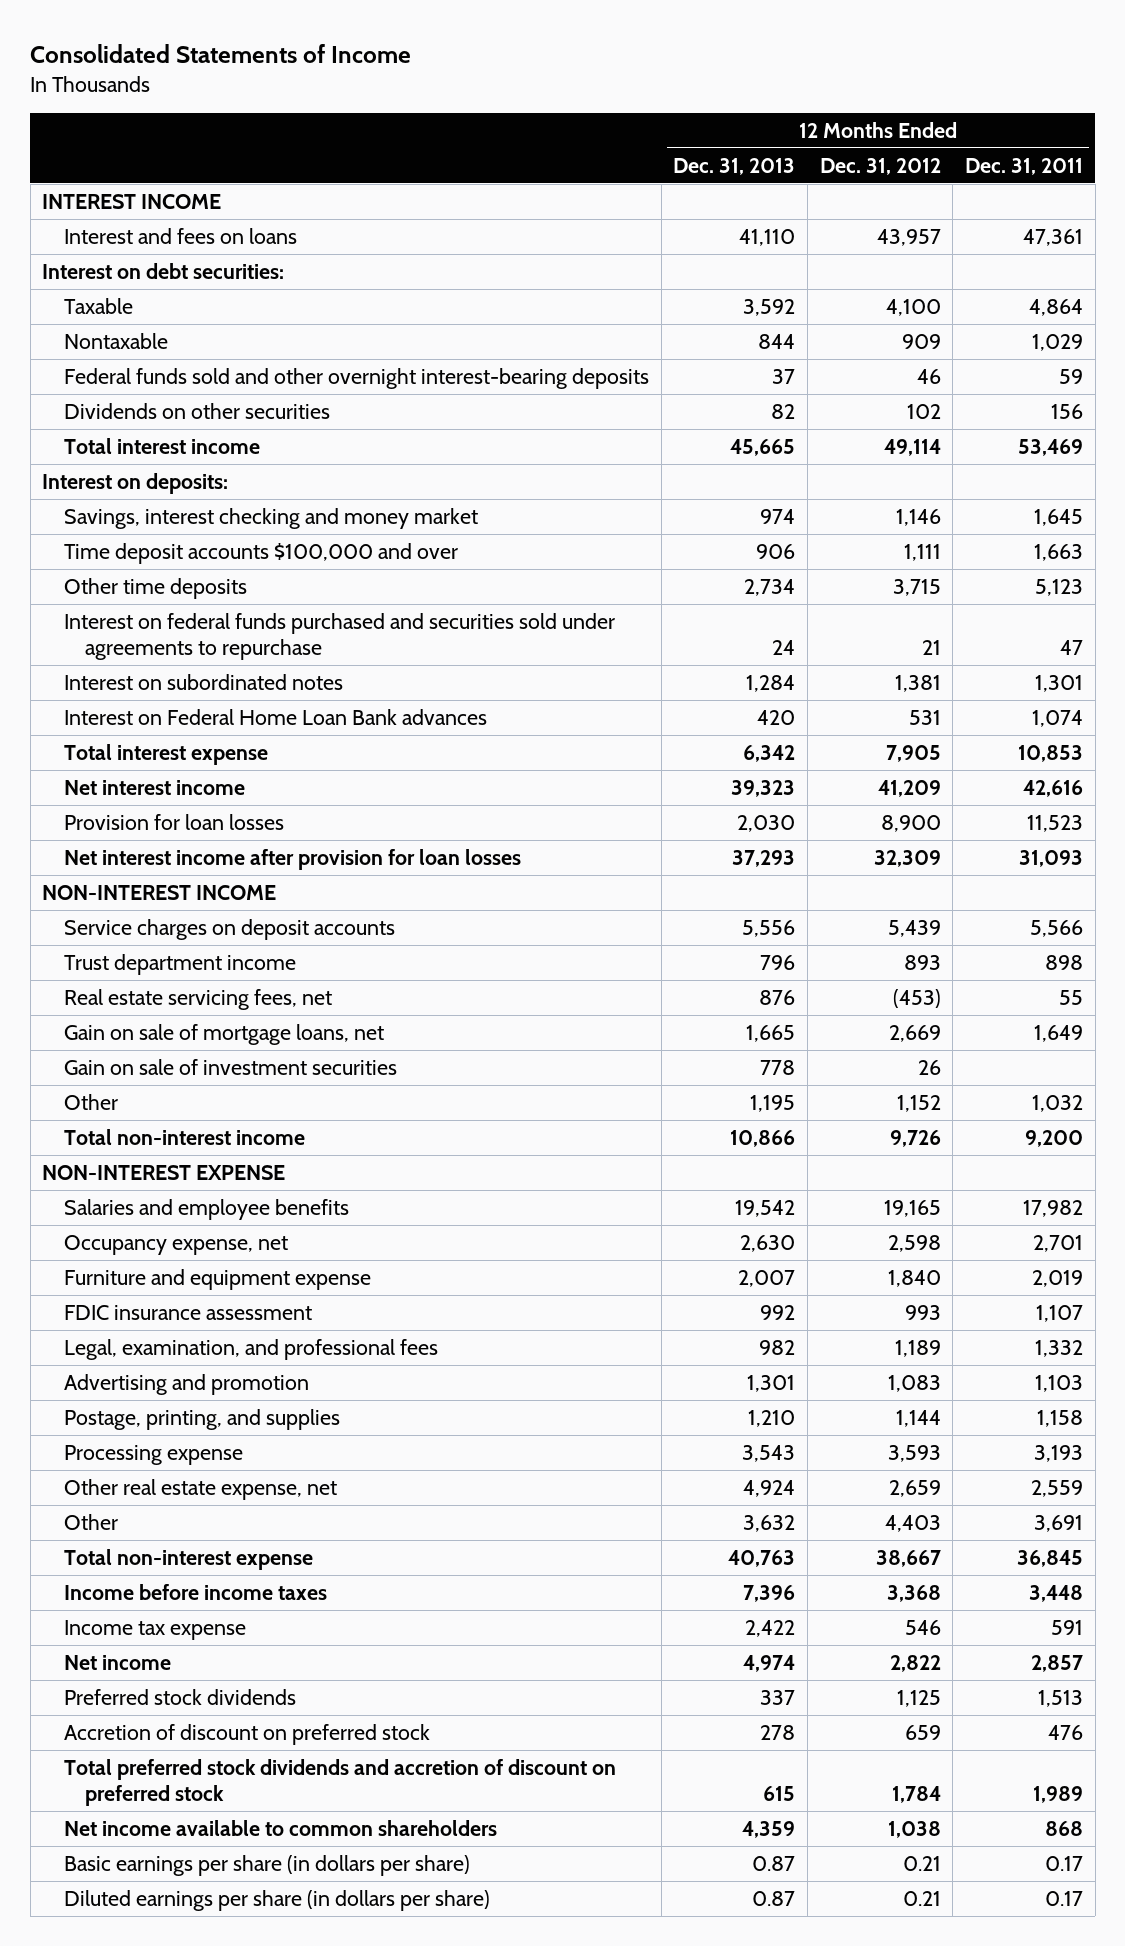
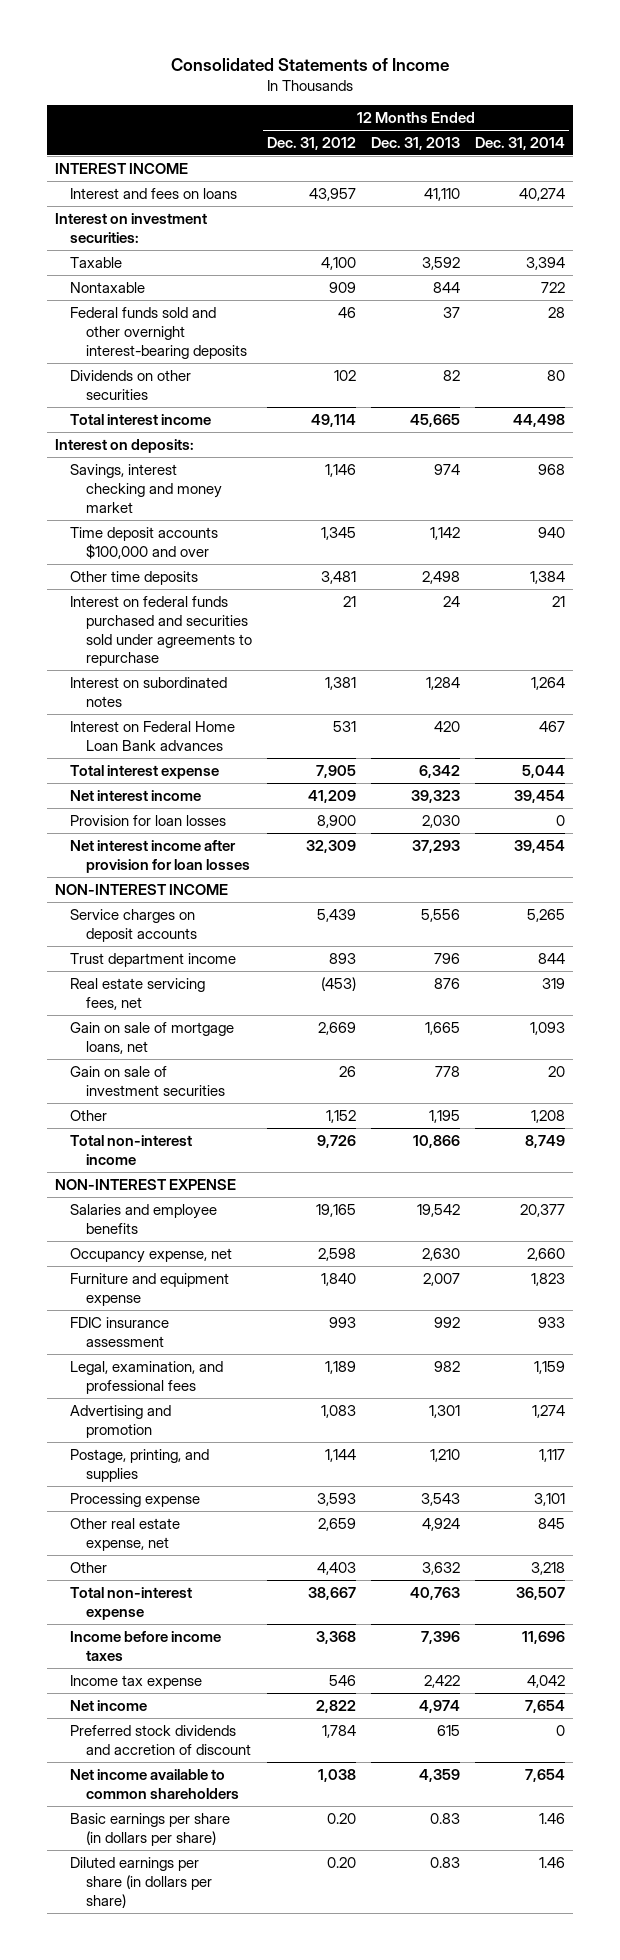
- | 12 Months Ended Dec. 31, 2013 | 12 Months Ended Dec. 31, 2012 | 12 Months Ended Dec. 31, 2011
+ | 12 Months Ended Dec. 31, 2012 | 12 Months Ended Dec. 31, 2013 | 12 Months Ended Dec. 31, 2014
- Interest on debt securities:
+ Interest on investment securities:
- Time deposit accounts $100,000 and over | 906 | 1,111 | 1,663
- Other time deposits | 2,734 | 3,715 | 5,123
+ Time deposit accounts $100,000 and over | 1,345 | 1,142 | 940
+ Other time deposits | 3,481 | 2,498 | 1,384
- Preferred stock dividends | 337 | 1,125 | 1,513
- Accretion of discount on preferred stock | 278 | 659 | 476
- Total preferred stock dividends and accretion of discount on preferred stock | 615 | 1,784 | 1,989
+ Preferred stock dividends and accretion of discount | 1,784 | 615 | 0
- Basic earnings per share (in dollars per share) | 0.87 | 0.21 | 0.17
- Diluted earnings per share (in dollars per share) | 0.87 | 0.21 | 0.17
+ Basic earnings per share (in dollars per share) | 0.20 | 0.83 | 1.46
+ Diluted earnings per share (in dollars per share) | 0.20 | 0.83 | 1.46

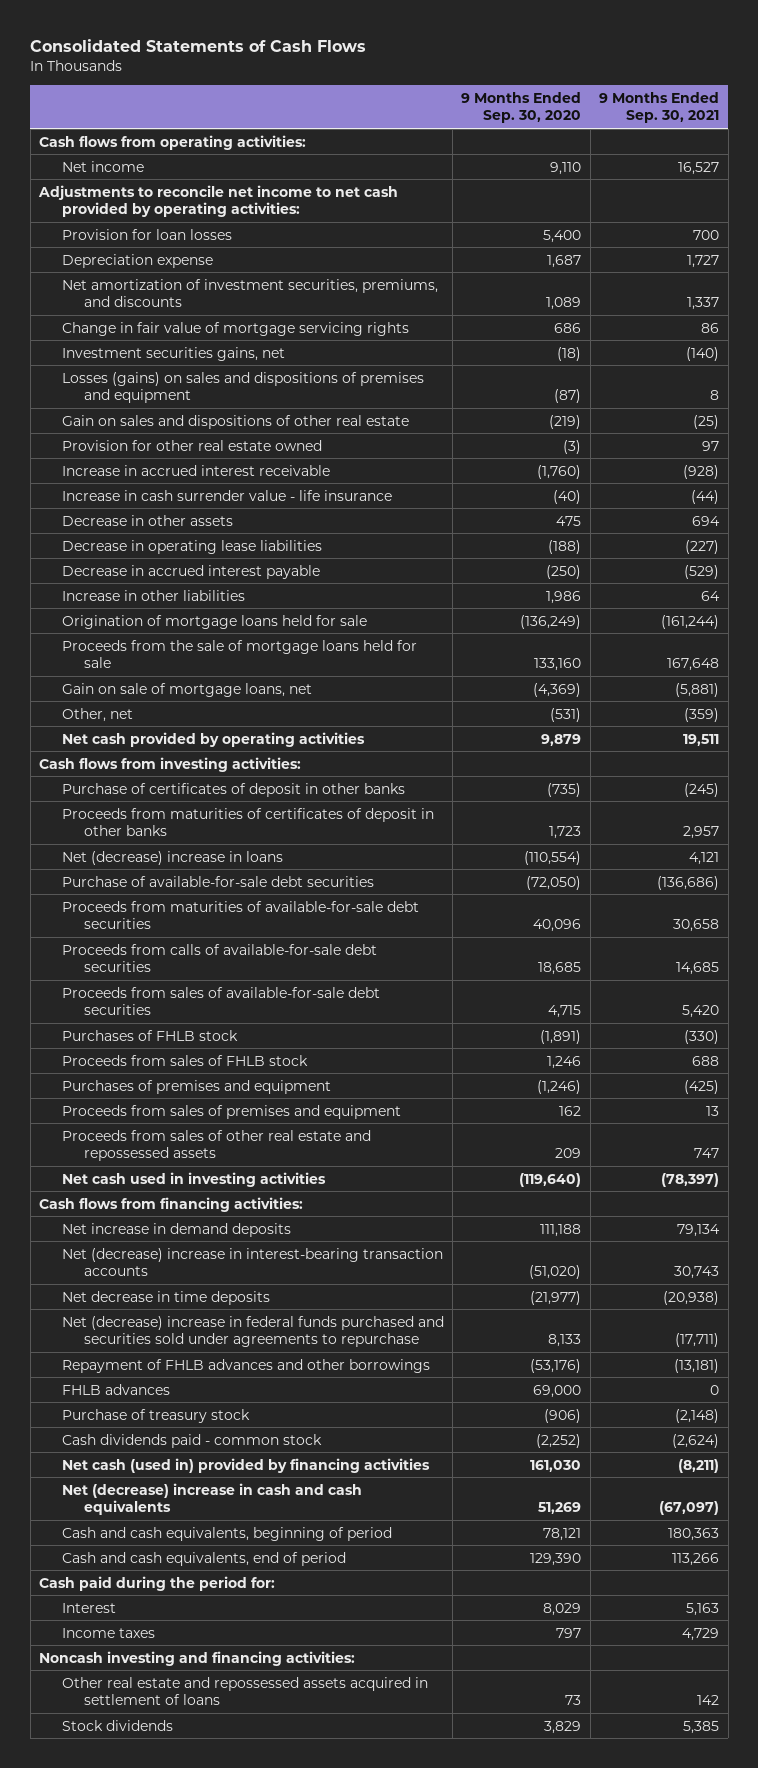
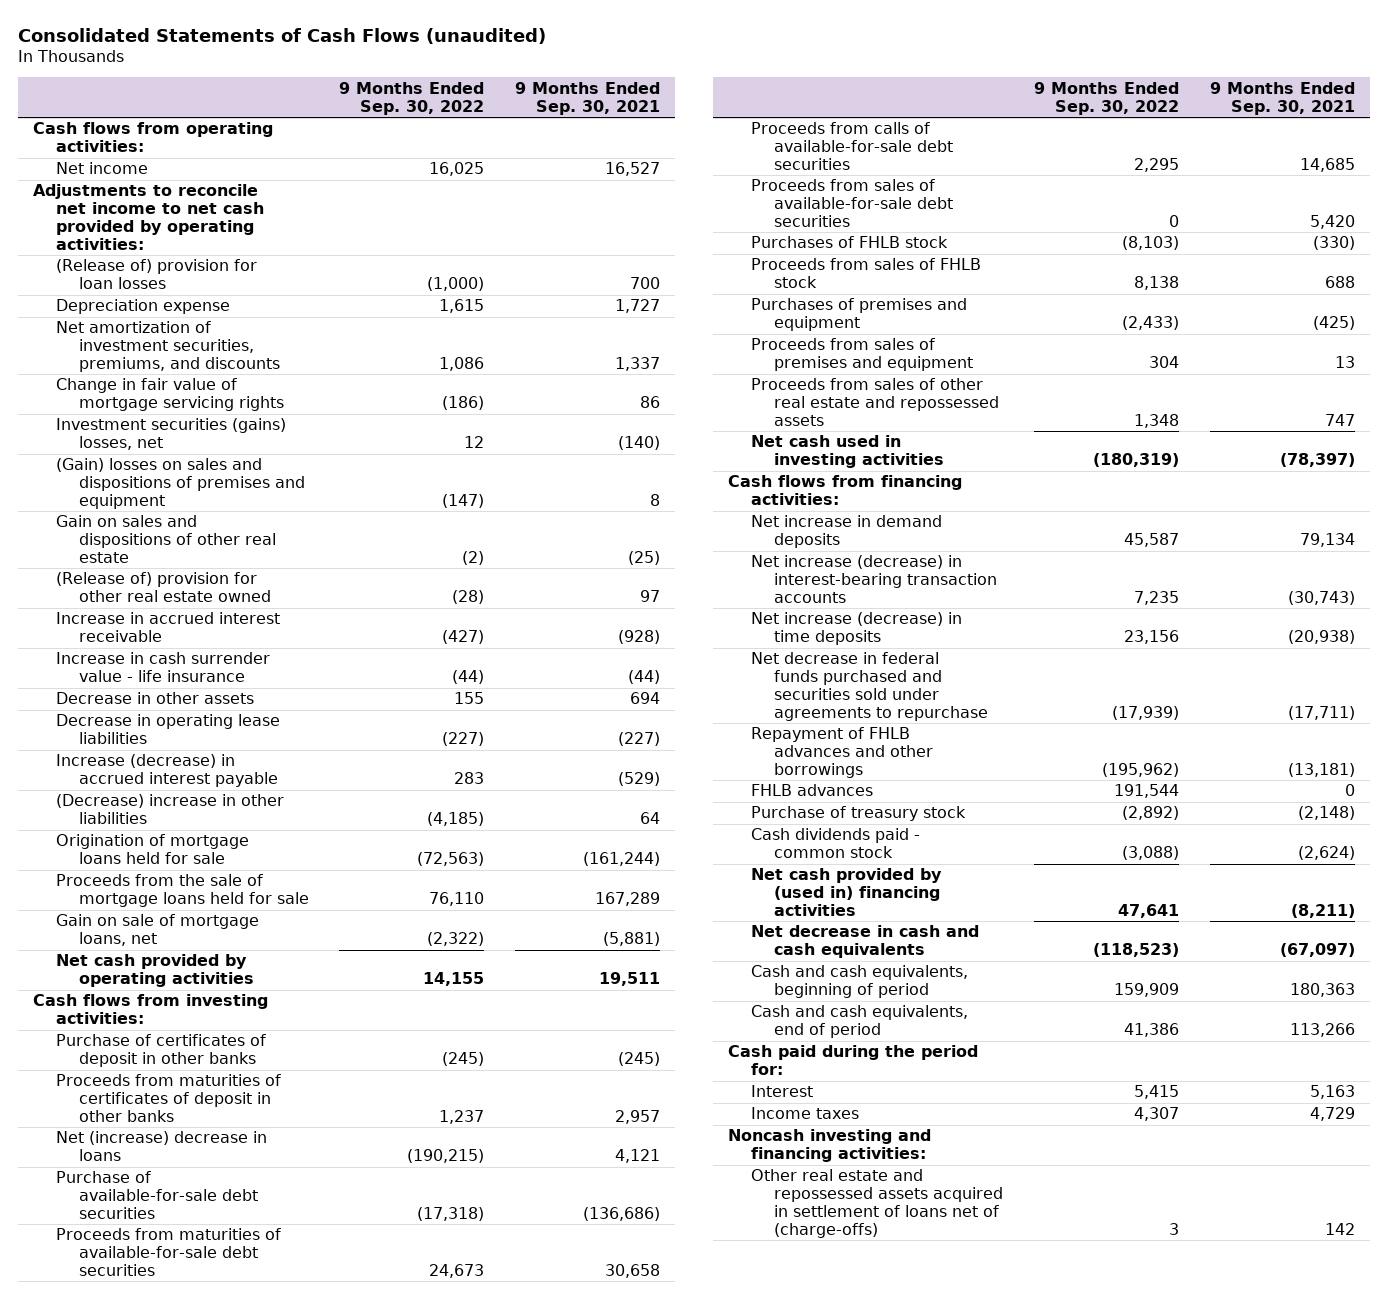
- Consolidated Statements of Cash Flows
+ Consolidated Statements of Cash Flows (unaudited)
- | 9 Months Ended Sep. 30, 2020 | 9 Months Ended Sep. 30, 2021
+ | 9 Months Ended Sep. 30, 2022 | 9 Months Ended Sep. 30, 2021
- Provision for loan losses | 5,400 | 700
+ (Release of) provision for loan losses | (1,000) | 700
- Investment securities gains, net | (18) | (140)
- Losses (gains) on sales and dispositions of premises and equipment | (87) | 8
+ Investment securities (gains) losses, net | 12 | (140)
+ (Gain) losses on sales and dispositions of premises and equipment | (147) | 8
- Provision for other real estate owned | (3) | 97
+ (Release of) provision for other real estate owned | (28) | 97
- Decrease in accrued interest payable | (250) | (529)
- Increase in other liabilities | 1,986 | 64
+ Increase (decrease) in accrued interest payable | 283 | (529)
+ (Decrease) increase in other liabilities | (4,185) | 64
- Proceeds from the sale of mortgage loans held for sale | 133,160 | 167,648
+ Proceeds from the sale of mortgage loans held for sale | 76,110 | 167,289
- Other, net | (531) | (359)
- Net (decrease) increase in loans | (110,554) | 4,121
+ Net (increase) decrease in loans | (190,215) | 4,121
- Net (decrease) increase in interest-bearing transaction accounts | (51,020) | 30,743
- Net decrease in time deposits | (21,977) | (20,938)
- Net (decrease) increase in federal funds purchased and securities sold under agreements to repurchase | 8,133 | (17,711)
+ Net increase (decrease) in interest-bearing transaction accounts | 7,235 | (30,743)
+ Net increase (decrease) in time deposits | 23,156 | (20,938)
+ Net decrease in federal funds purchased and securities sold under agreements to repurchase | (17,939) | (17,711)
- Net cash (used in) provided by financing activities | 161,030 | (8,211)
- Net (decrease) increase in cash and cash equivalents | 51,269 | (67,097)
+ Net cash provided by (used in) financing activities | 47,641 | (8,211)
+ Net decrease in cash and cash equivalents | (118,523) | (67,097)
- Other real estate and repossessed assets acquired in settlement of loans | 73 | 142
- Stock dividends | 3,829 | 5,385
+ Other real estate and repossessed assets acquired in settlement of loans net of (charge-offs) | 3 | 142

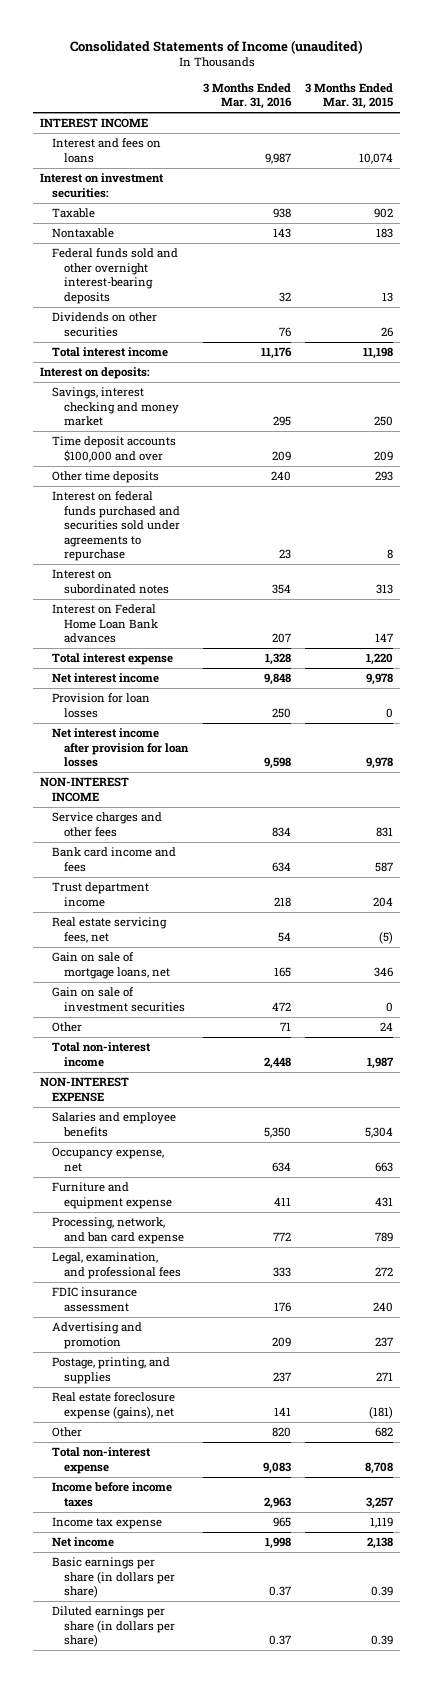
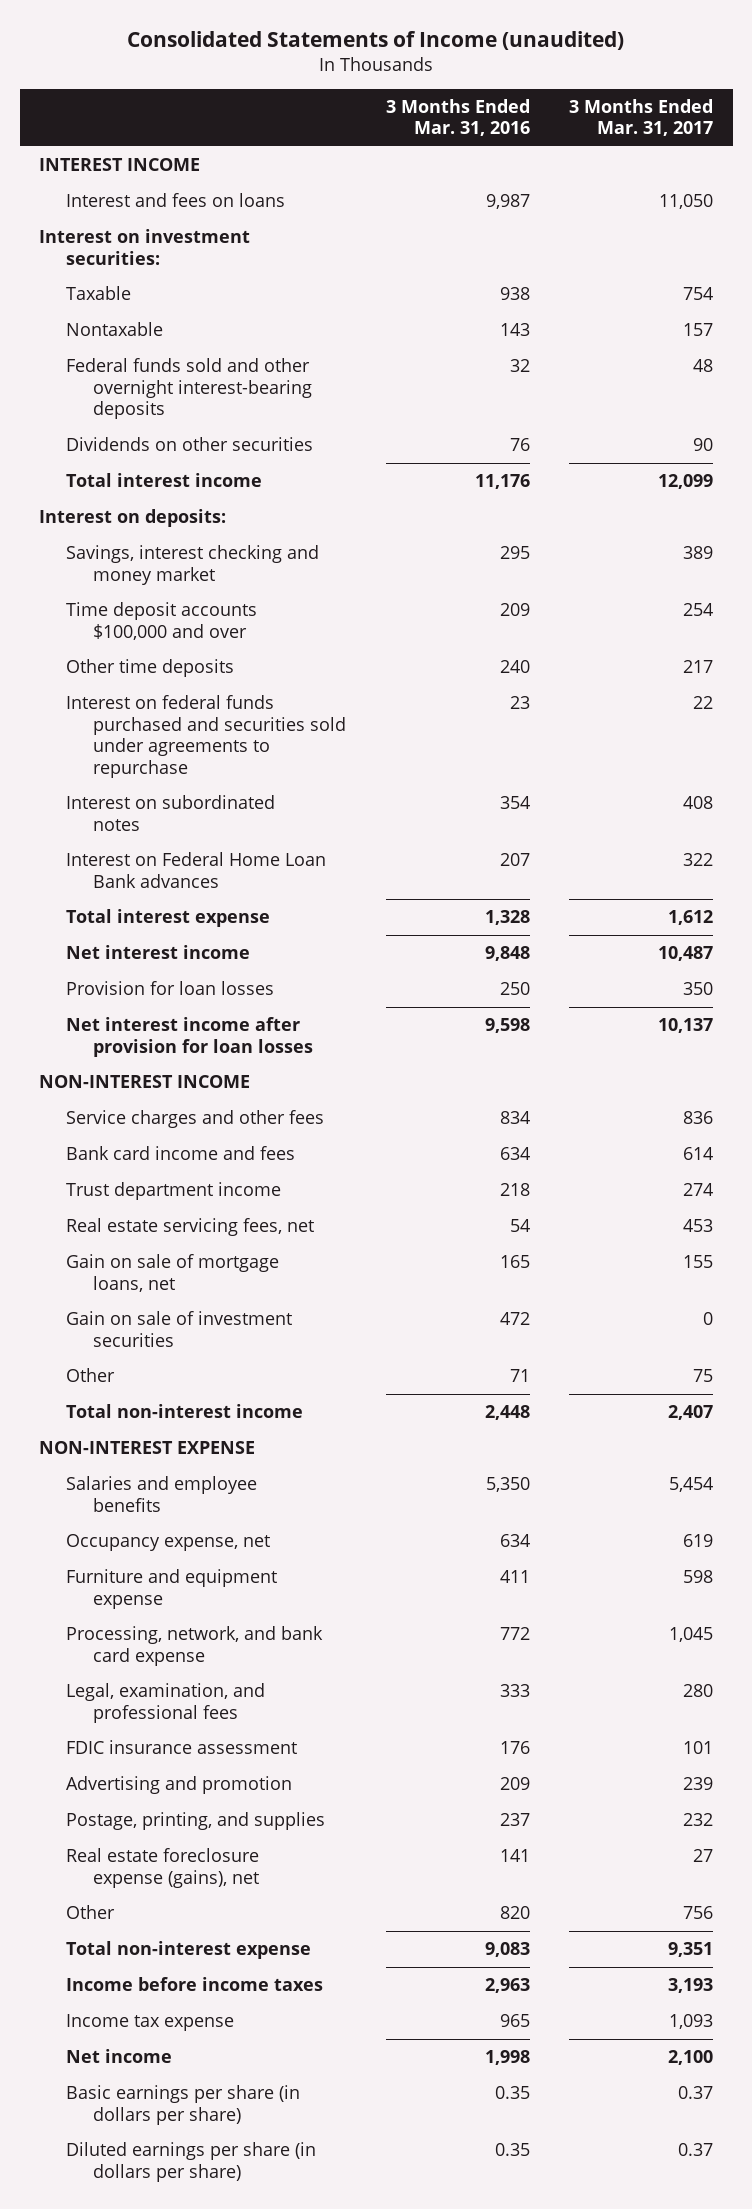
- | 3 Months Ended Mar. 31, 2016 | 3 Months Ended Mar. 31, 2015
+ | 3 Months Ended Mar. 31, 2016 | 3 Months Ended Mar. 31, 2017
- Processing, network, and ban card expense | 772 | 789
+ Processing, network, and bank card expense | 772 | 1,045
- Basic earnings per share (in dollars per share) | 0.37 | 0.39
- Diluted earnings per share (in dollars per share) | 0.37 | 0.39
+ Basic earnings per share (in dollars per share) | 0.35 | 0.37
+ Diluted earnings per share (in dollars per share) | 0.35 | 0.37

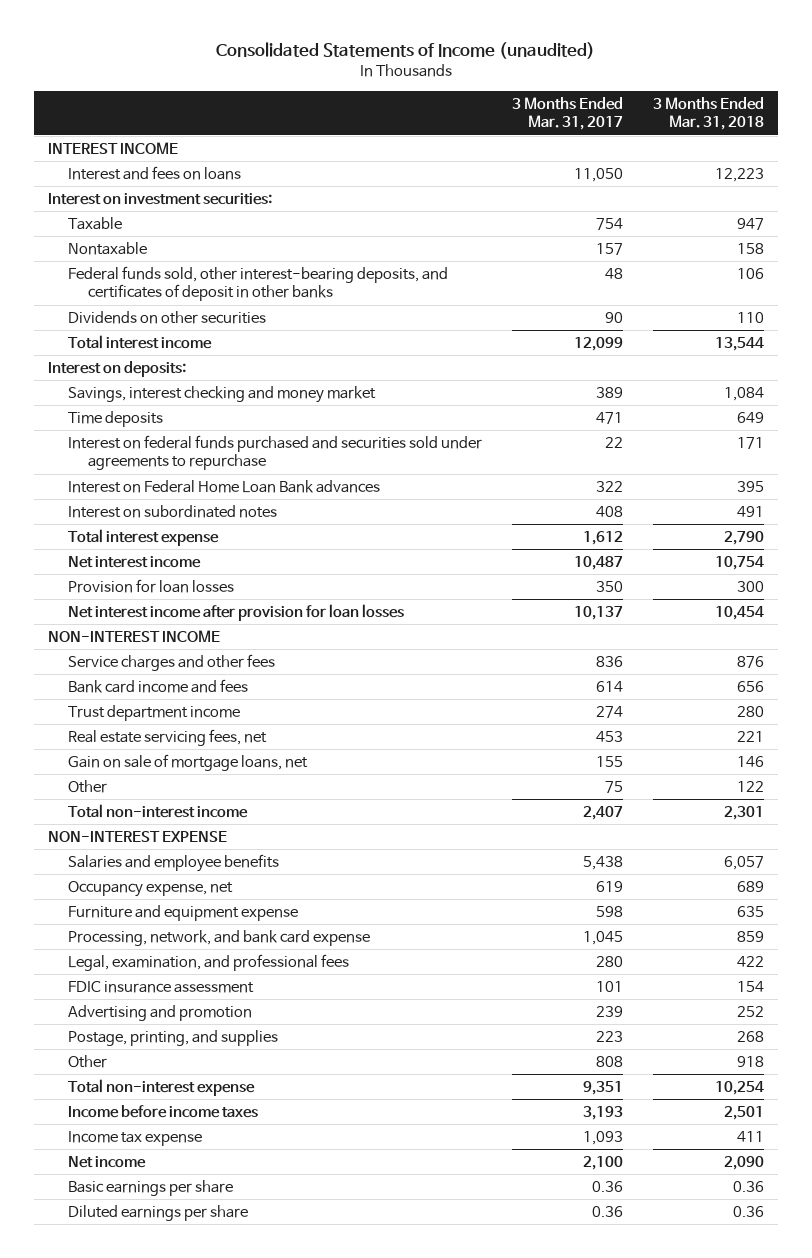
- | 3 Months Ended Mar. 31, 2016 | 3 Months Ended Mar. 31, 2017
+ | 3 Months Ended Mar. 31, 2017 | 3 Months Ended Mar. 31, 2018
- Federal funds sold and other overnight interest-bearing deposits | 32 | 48
+ Federal funds sold, other interest-bearing deposits, and certificates of deposit in other banks | 48 | 106
- Time deposit accounts $100,000 and over | 209 | 254
- Other time deposits | 240 | 217
+ Time deposits | 471 | 649
moved down: Interest on subordinated notes | 408 | 491
- Gain on sale of investment securities | 472 | 0
- Salaries and employee benefits | 5,350 | 5,454
+ Salaries and employee benefits | 5,438 | 6,057
- Postage, printing, and supplies | 237 | 232
- Real estate foreclosure expense (gains), net | 141 | 27
- Other | 820 | 756
+ Postage, printing, and supplies | 223 | 268
+ Other | 808 | 918
- Basic earnings per share (in dollars per share) | 0.35 | 0.37
- Diluted earnings per share (in dollars per share) | 0.35 | 0.37
+ Basic earnings per share | 0.36 | 0.36
+ Diluted earnings per share | 0.36 | 0.36

